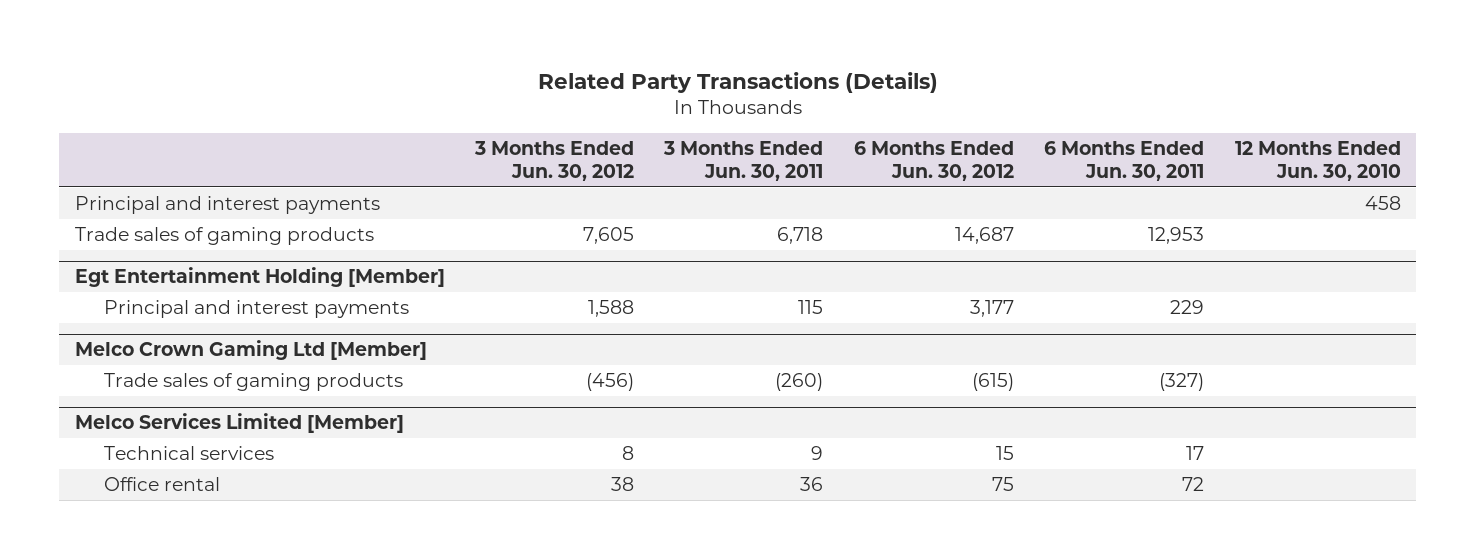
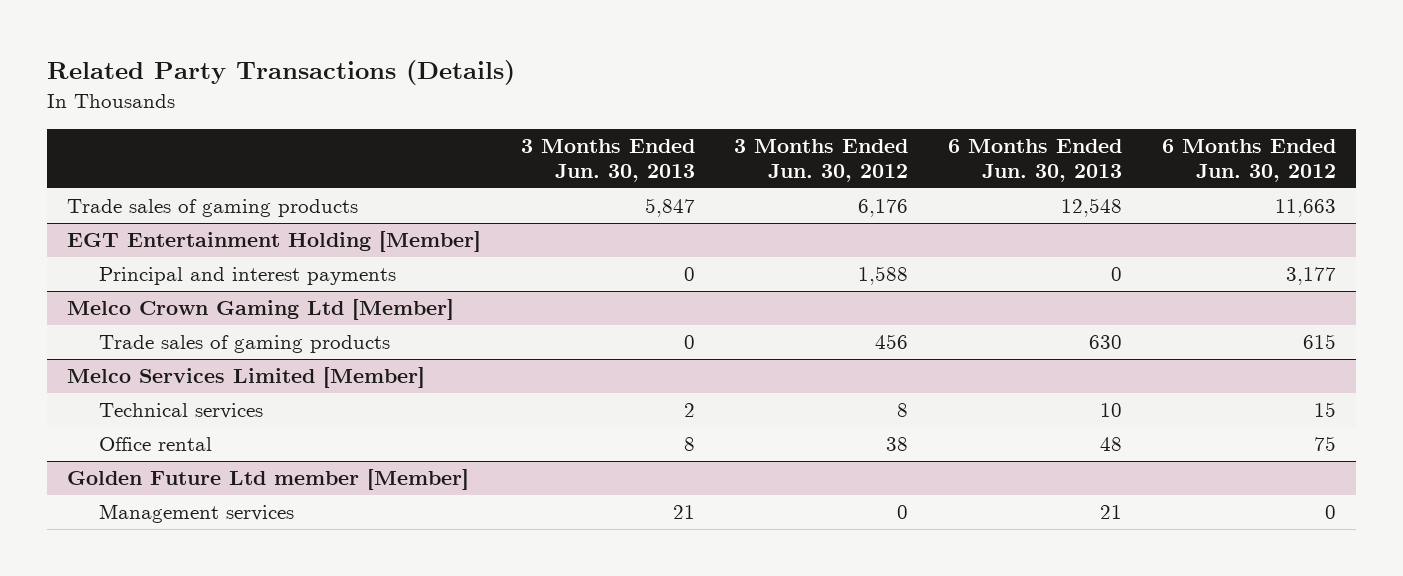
- | 3 Months Ended Jun. 30, 2012 | 3 Months Ended Jun. 30, 2011 | 6 Months Ended Jun. 30, 2012 | 6 Months Ended Jun. 30, 2011 | 12 Months Ended Jun. 30, 2010
+ | 3 Months Ended Jun. 30, 2013 | 3 Months Ended Jun. 30, 2012 | 6 Months Ended Jun. 30, 2013 | 6 Months Ended Jun. 30, 2012
- Principal and interest payments | | | | | 458
- Trade sales of gaming products | 7,605 | 6,718 | 14,687 | 12,953 |
- Egt Entertainment Holding [Member]
+ Trade sales of gaming products | 5,847 | 6,176 | 12,548 | 11,663
+ EGT Entertainment Holding [Member]
@ Melco Crown Gaming Ltd [Member]
- Trade sales of gaming products | (456) | (260) | (615) | (327) |
+ Trade sales of gaming products | 0 | 456 | 630 | 615
+ Golden Future Ltd member [Member]
+ Management services | 21 | 0 | 21 | 0

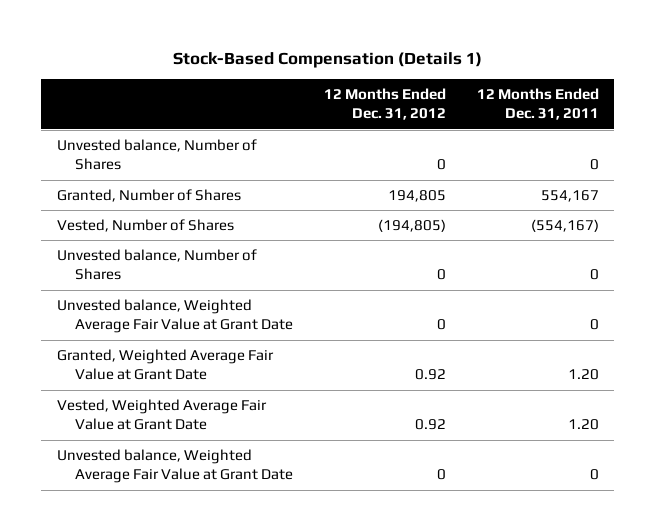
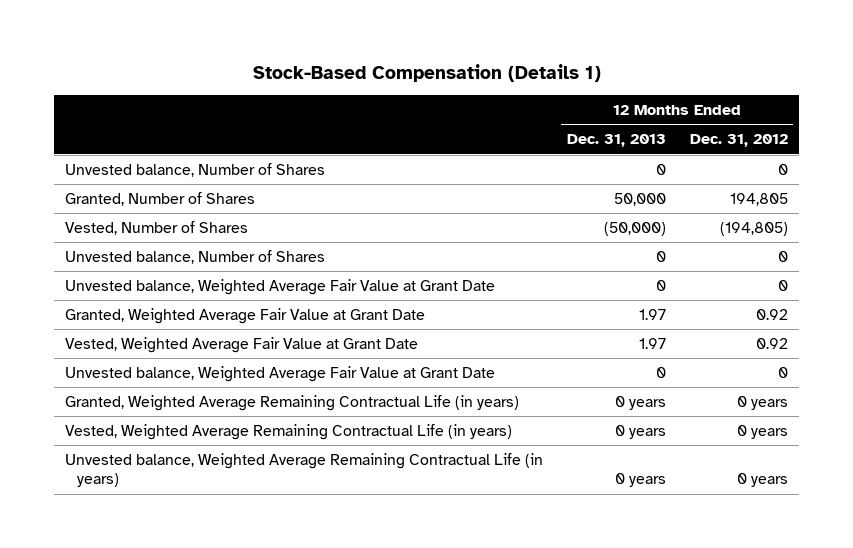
- | 12 Months Ended Dec. 31, 2012 | 12 Months Ended Dec. 31, 2011
+ | 12 Months Ended Dec. 31, 2013 | 12 Months Ended Dec. 31, 2012
+ Granted, Weighted Average Remaining Contractual Life (in years) | 0 years | 0 years
+ Vested, Weighted Average Remaining Contractual Life (in years) | 0 years | 0 years
+ Unvested balance, Weighted Average Remaining Contractual Life (in years) | 0 years | 0 years

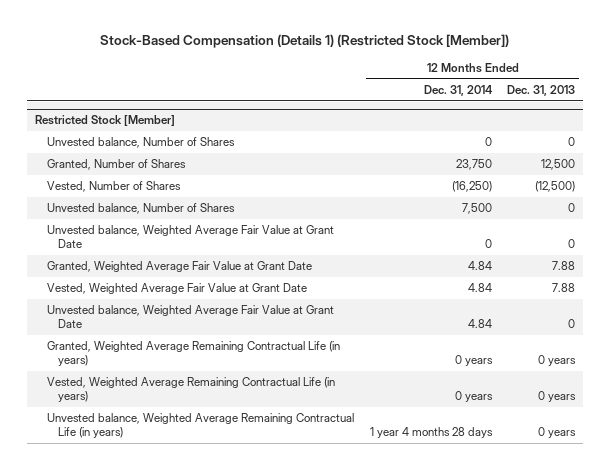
- Stock-Based Compensation (Details 1)
+ Stock-Based Compensation (Details 1) (Restricted Stock [Member])
- | 12 Months Ended Dec. 31, 2013 | 12 Months Ended Dec. 31, 2012
+ | 12 Months Ended Dec. 31, 2014 | 12 Months Ended Dec. 31, 2013
+ Restricted Stock [Member]
- Granted, Number of Shares | 50,000 | 194,805
- Vested, Number of Shares | (50,000) | (194,805)
+ Granted, Number of Shares | 23,750 | 12,500
+ Vested, Number of Shares | (16,250) | (12,500)
- Granted, Weighted Average Fair Value at Grant Date | 1.97 | 0.92
- Vested, Weighted Average Fair Value at Grant Date | 1.97 | 0.92
+ Granted, Weighted Average Fair Value at Grant Date | 4.84 | 7.88
+ Vested, Weighted Average Fair Value at Grant Date | 4.84 | 7.88

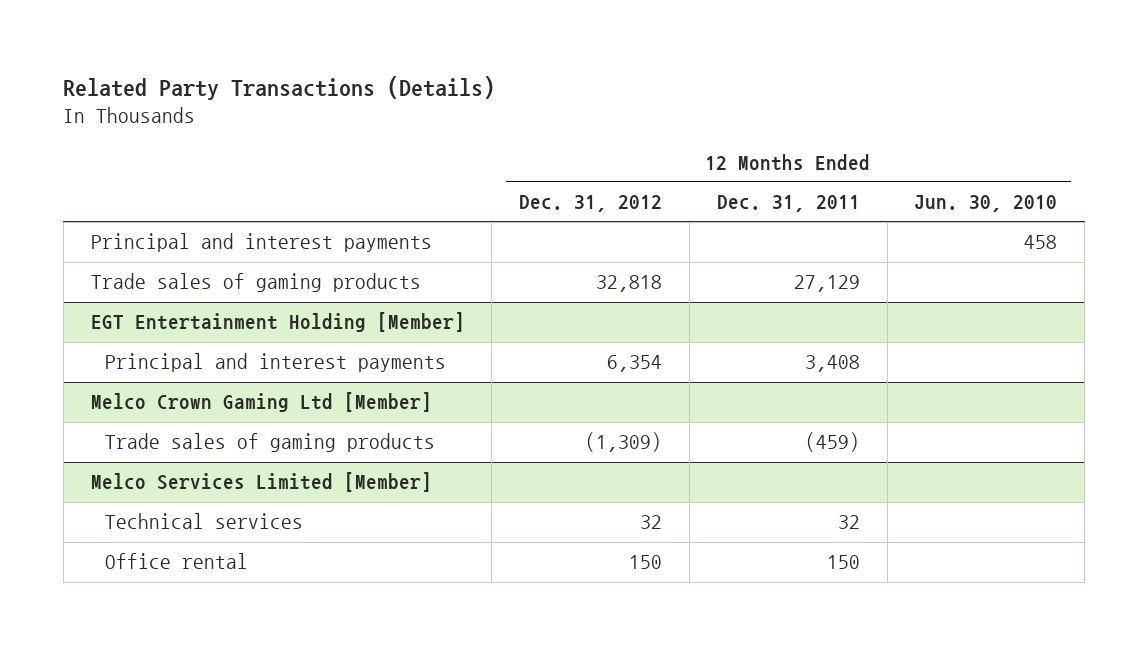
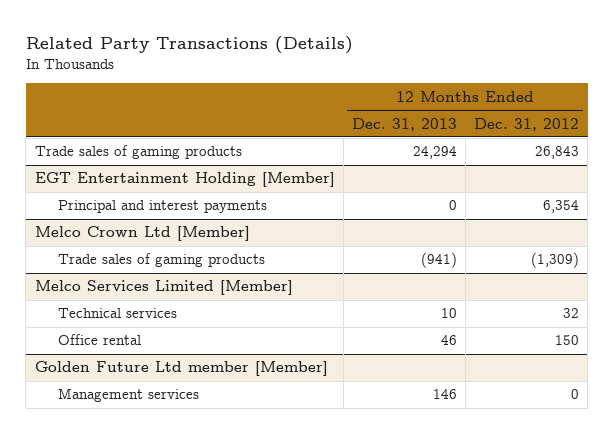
- | 12 Months Ended Dec. 31, 2012 | 12 Months Ended Dec. 31, 2011 | 12 Months Ended Jun. 30, 2010
+ | 12 Months Ended Dec. 31, 2013 | 12 Months Ended Dec. 31, 2012
- Principal and interest payments | | | 458
- Trade sales of gaming products | 32,818 | 27,129 |
+ Trade sales of gaming products | 24,294 | 26,843
- Melco Crown Gaming Ltd [Member]
+ Melco Crown Ltd [Member]
+ Golden Future Ltd member [Member]
+ Management services | 146 | 0

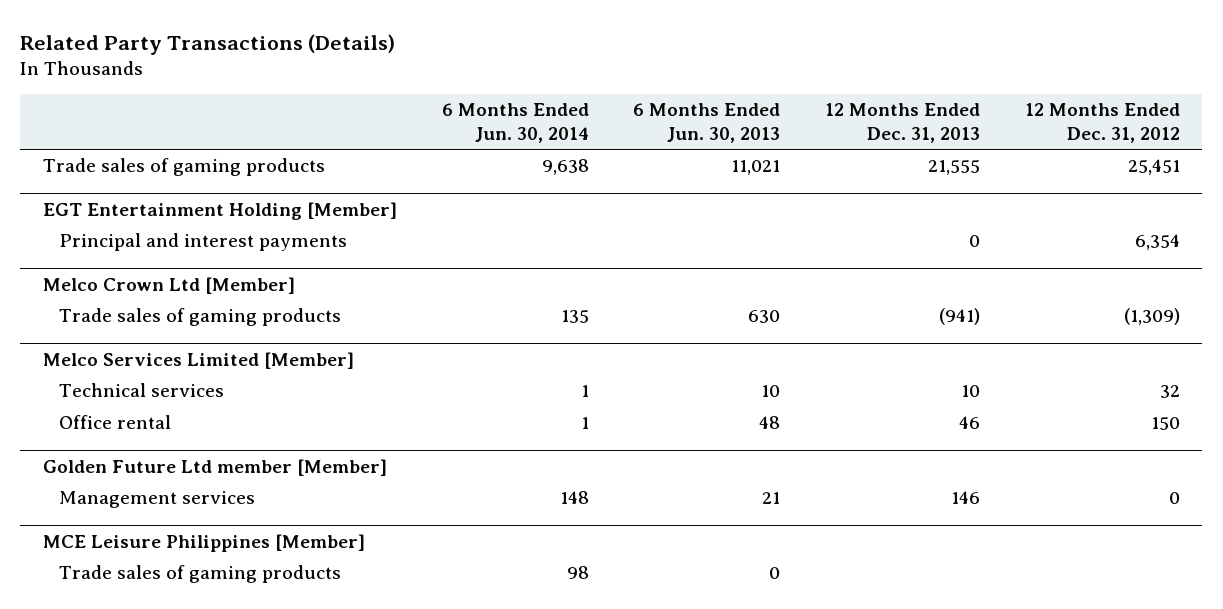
- | 12 Months Ended Dec. 31, 2013 | 12 Months Ended Dec. 31, 2012
+ | 6 Months Ended Jun. 30, 2014 | 6 Months Ended Jun. 30, 2013 | 12 Months Ended Dec. 31, 2013 | 12 Months Ended Dec. 31, 2012
- Trade sales of gaming products | 24,294 | 26,843
+ Trade sales of gaming products | 9,638 | 11,021 | 21,555 | 25,451
+ MCE Leisure Philippines [Member]
+ Trade sales of gaming products | 98 | 0 | |

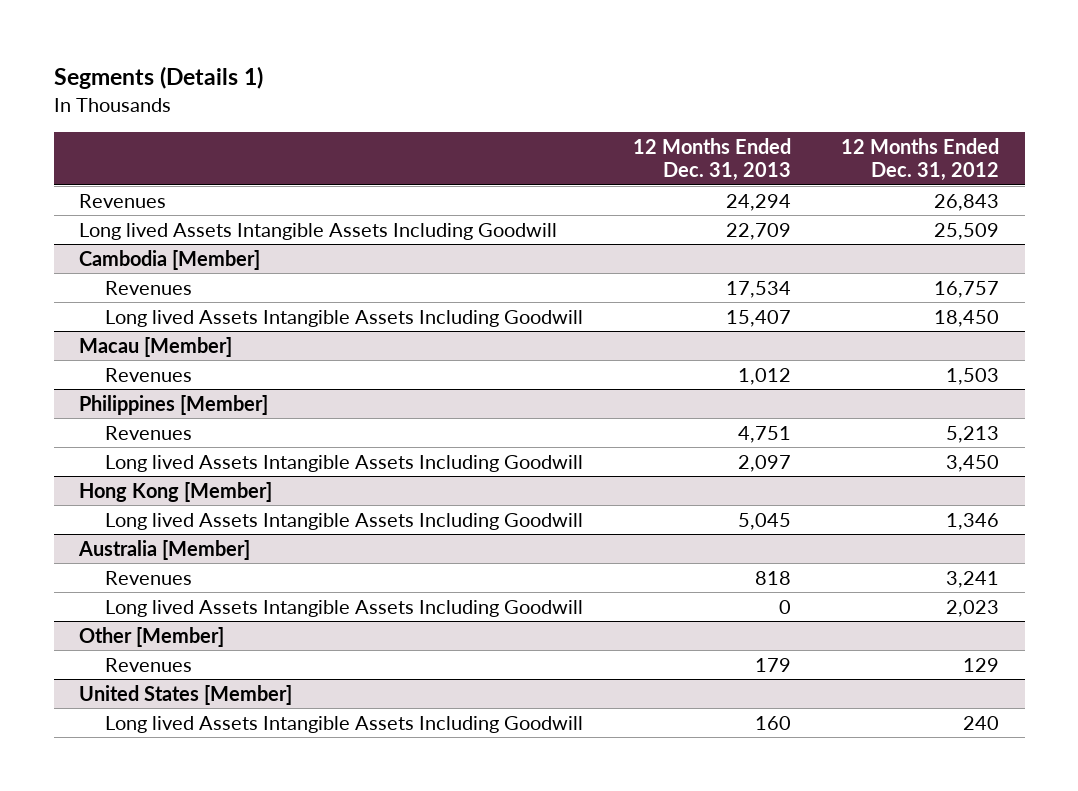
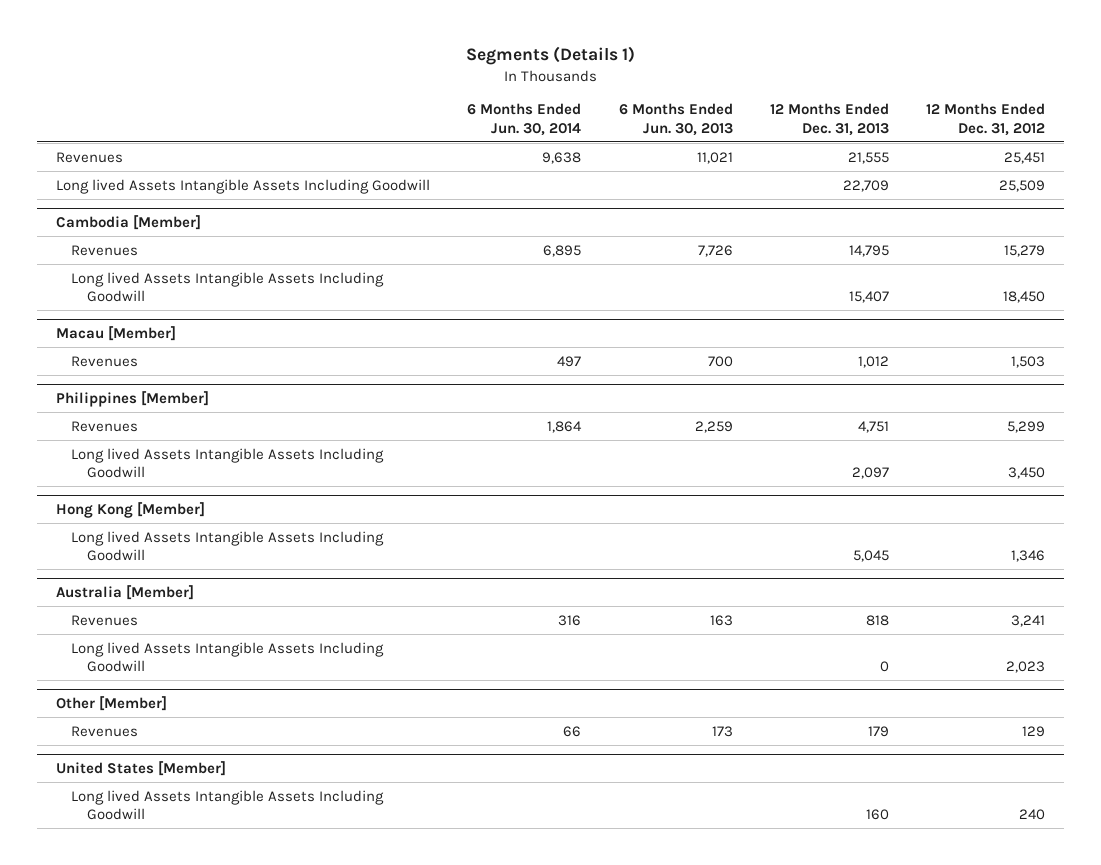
- | 12 Months Ended Dec. 31, 2013 | 12 Months Ended Dec. 31, 2012
+ | 6 Months Ended Jun. 30, 2014 | 6 Months Ended Jun. 30, 2013 | 12 Months Ended Dec. 31, 2013 | 12 Months Ended Dec. 31, 2012
- Revenues | 24,294 | 26,843
+ Revenues | 9,638 | 11,021 | 21,555 | 25,451
@ Cambodia [Member]
- Revenues | 17,534 | 16,757
+ Revenues | 6,895 | 7,726 | 14,795 | 15,279
@ Philippines [Member]
- Revenues | 4,751 | 5,213
+ Revenues | 1,864 | 2,259 | 4,751 | 5,299

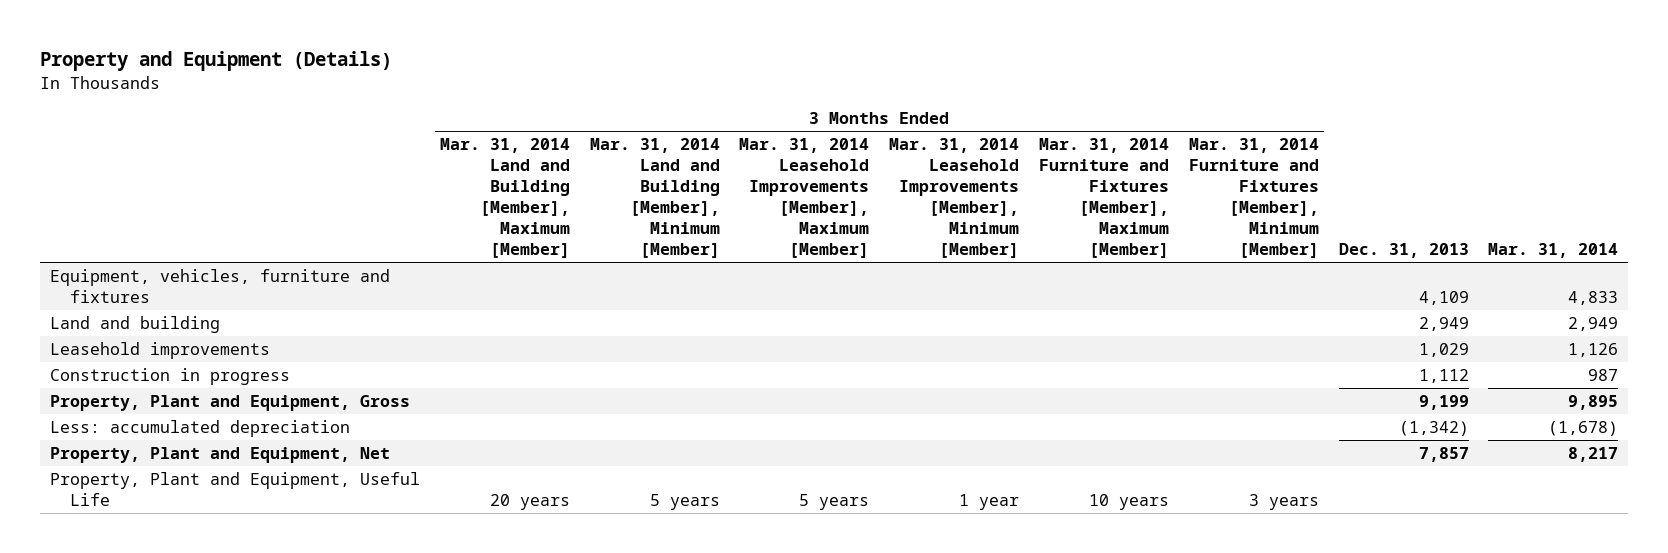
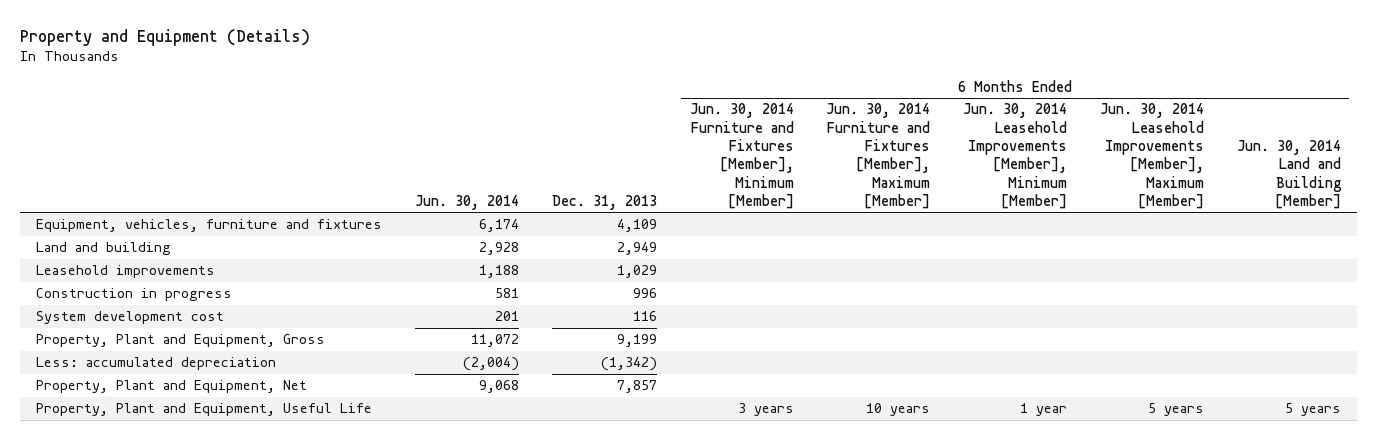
- | 3 Months Ended Mar. 31, 2014 Land and Building [Member], Maximum [Member] | 3 Months Ended Mar. 31, 2014 Land and Building [Member], Minimum [Member] | 3 Months Ended Mar. 31, 2014 Leasehold Improvements [Member], Maximum [Member] | 3 Months Ended Mar. 31, 2014 Leasehold Improvements [Member], Minimum [Member] | 3 Months Ended Mar. 31, 2014 Furniture and Fixtures [Member], Maximum [Member] | 3 Months Ended Mar. 31, 2014 Furniture and Fixtures [Member], Minimum [Member] | Dec. 31, 2013 | Mar. 31, 2014
+ | Jun. 30, 2014 | Dec. 31, 2013 | 6 Months Ended Jun. 30, 2014 Furniture and Fixtures [Member], Minimum [Member] | 6 Months Ended Jun. 30, 2014 Furniture and Fixtures [Member], Maximum [Member] | 6 Months Ended Jun. 30, 2014 Leasehold Improvements [Member], Minimum [Member] | 6 Months Ended Jun. 30, 2014 Leasehold Improvements [Member], Maximum [Member] | 6 Months Ended Jun. 30, 2014 Land and Building [Member]
- Construction in progress | | | | | | | 1,112 | 987
+ Construction in progress | 581 | 996 | | | | |
+ System development cost | 201 | 116 | | | | |

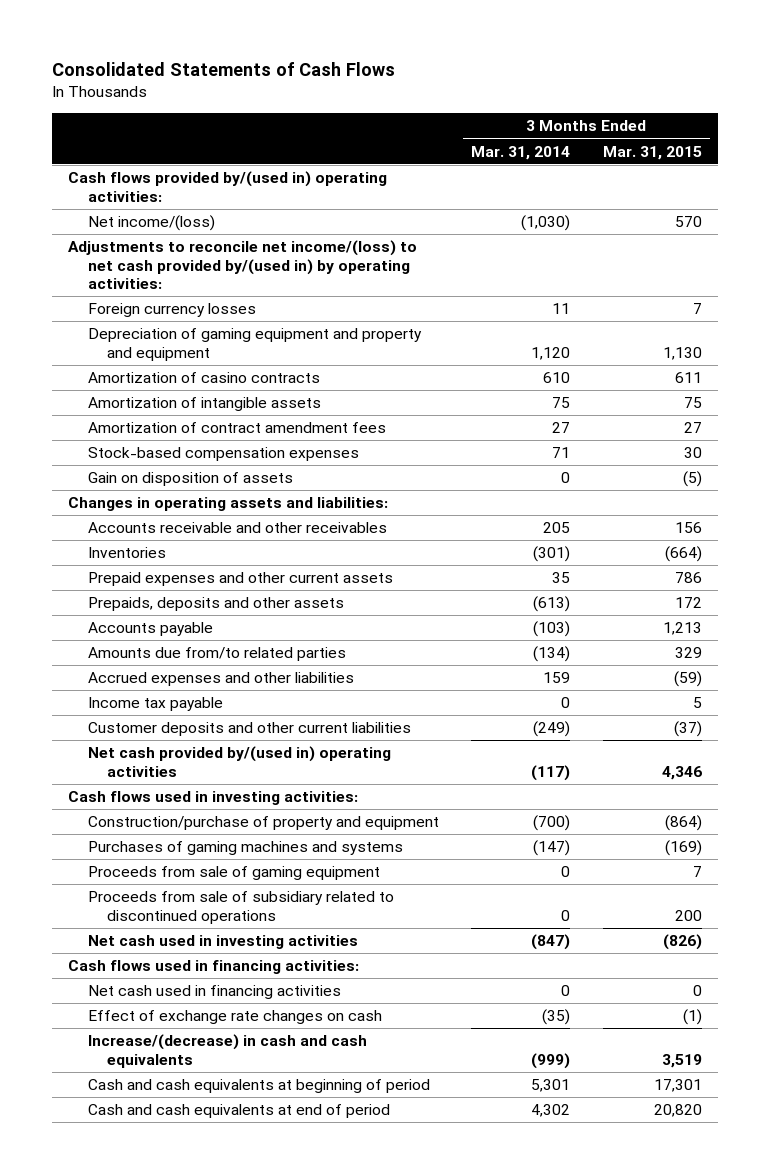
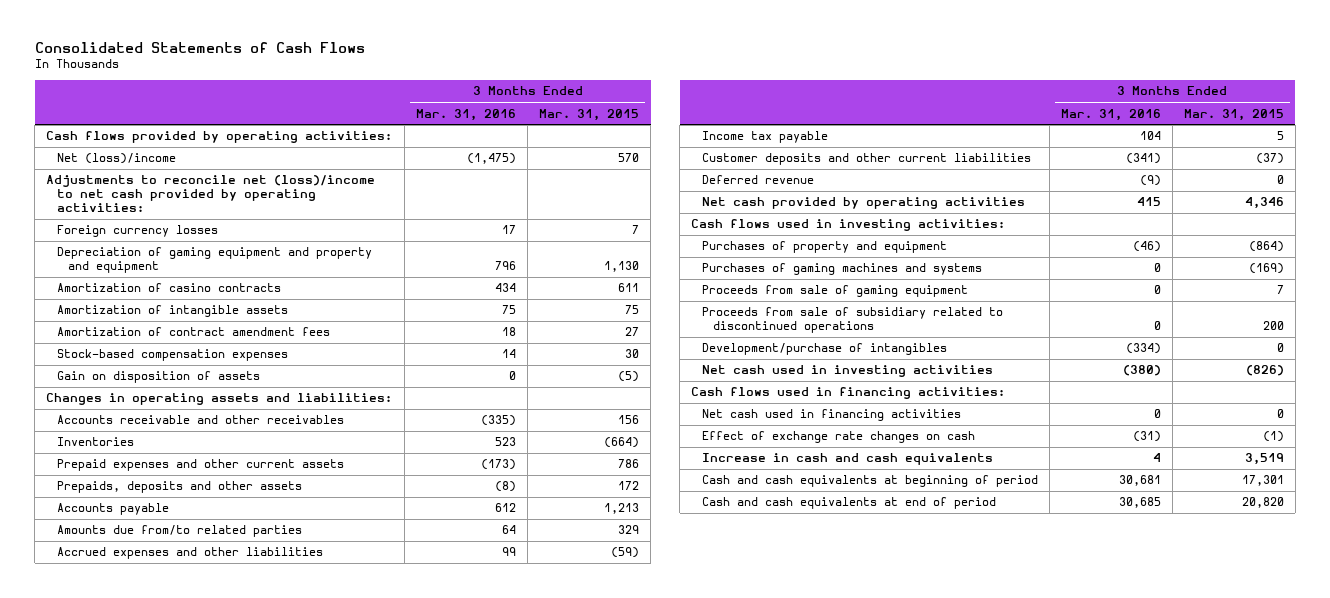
- | 3 Months Ended Mar. 31, 2014 | 3 Months Ended Mar. 31, 2015
+ | 3 Months Ended Mar. 31, 2016 | 3 Months Ended Mar. 31, 2015
- Cash flows provided by/(used in) operating activities:
- Net income/(loss) | (1,030) | 570
- Adjustments to reconcile net income/(loss) to net cash provided by/(used in) by operating activities:
+ Cash flows provided by operating activities:
+ Net (loss)/income | (1,475) | 570
+ Adjustments to reconcile net (loss)/income to net cash provided by operating activities:
- Net cash provided by/(used in) operating activities | (117) | 4,346
+ Deferred revenue | (9) | 0
+ Net cash provided by operating activities | 415 | 4,346
- Construction/purchase of property and equipment | (700) | (864)
+ Purchases of property and equipment | (46) | (864)
+ Development/purchase of intangibles | (334) | 0
- Increase/(decrease) in cash and cash equivalents | (999) | 3,519
+ Increase in cash and cash equivalents | 4 | 3,519

